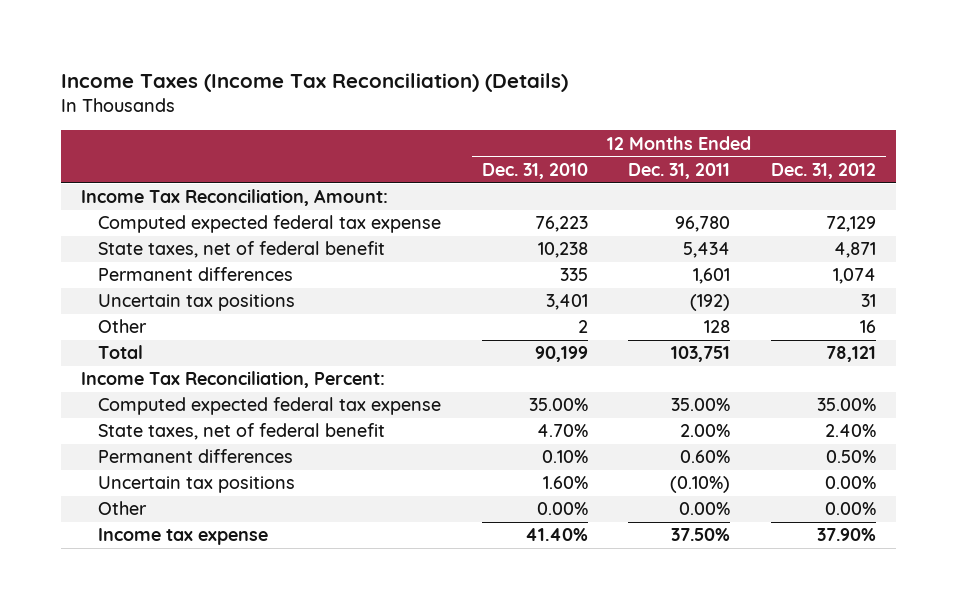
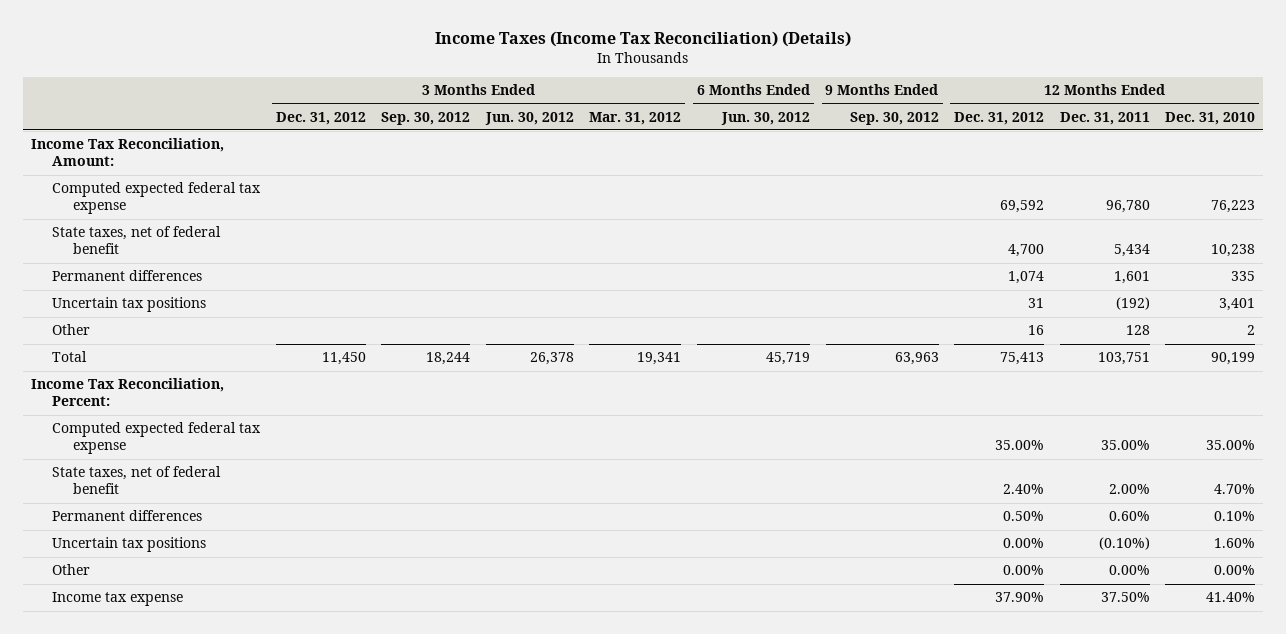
- | 12 Months Ended Dec. 31, 2010 | 12 Months Ended Dec. 31, 2011 | 12 Months Ended Dec. 31, 2012
+ | 3 Months Ended Dec. 31, 2012 | 3 Months Ended Sep. 30, 2012 | 3 Months Ended Jun. 30, 2012 | 3 Months Ended Mar. 31, 2012 | 6 Months Ended Jun. 30, 2012 | 9 Months Ended Sep. 30, 2012 | 12 Months Ended Dec. 31, 2012 | 12 Months Ended Dec. 31, 2011 | 12 Months Ended Dec. 31, 2010
- Computed expected federal tax expense | 76,223 | 96,780 | 72,129
- State taxes, net of federal benefit | 10,238 | 5,434 | 4,871
+ Computed expected federal tax expense | | | | | | | 69,592 | 96,780 | 76,223
+ State taxes, net of federal benefit | | | | | | | 4,700 | 5,434 | 10,238
- Total | 90,199 | 103,751 | 78,121
+ Total | 11,450 | 18,244 | 26,378 | 19,341 | 45,719 | 63,963 | 75,413 | 103,751 | 90,199

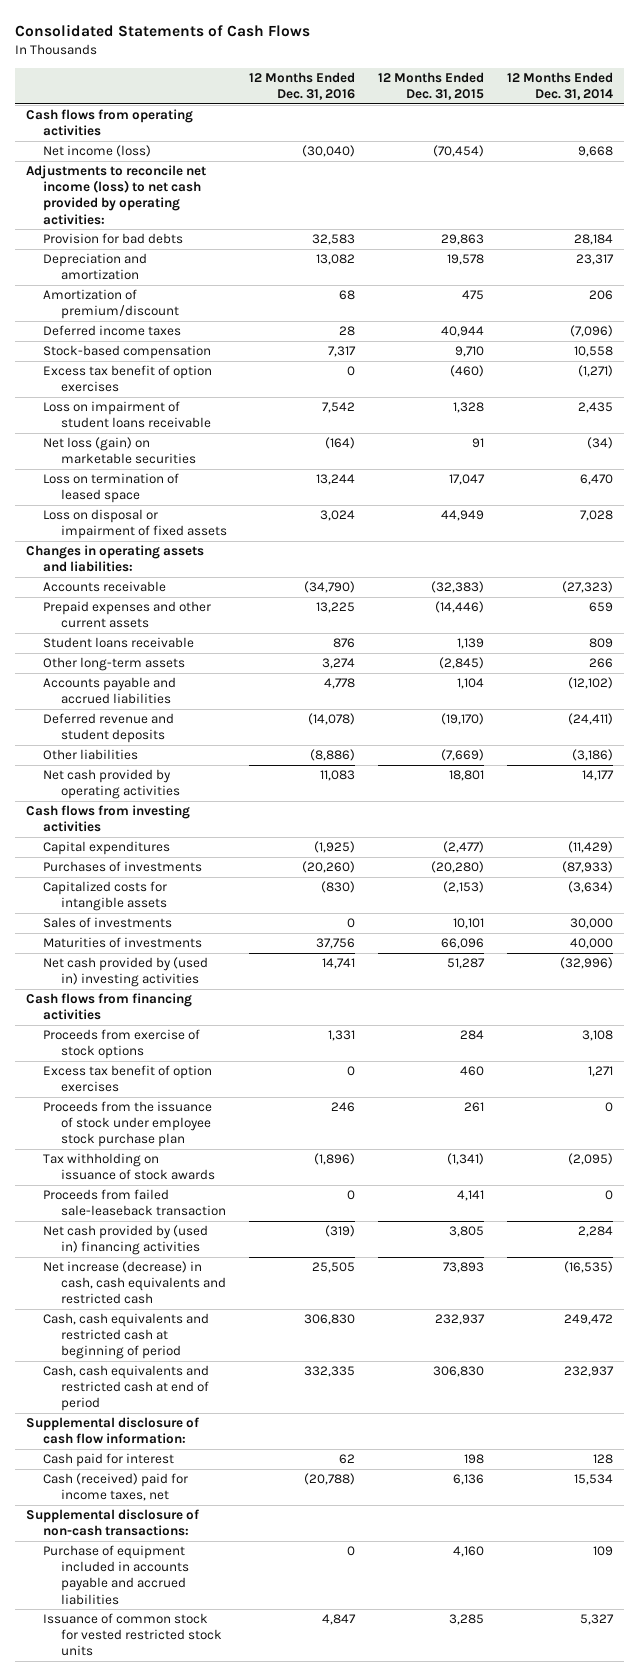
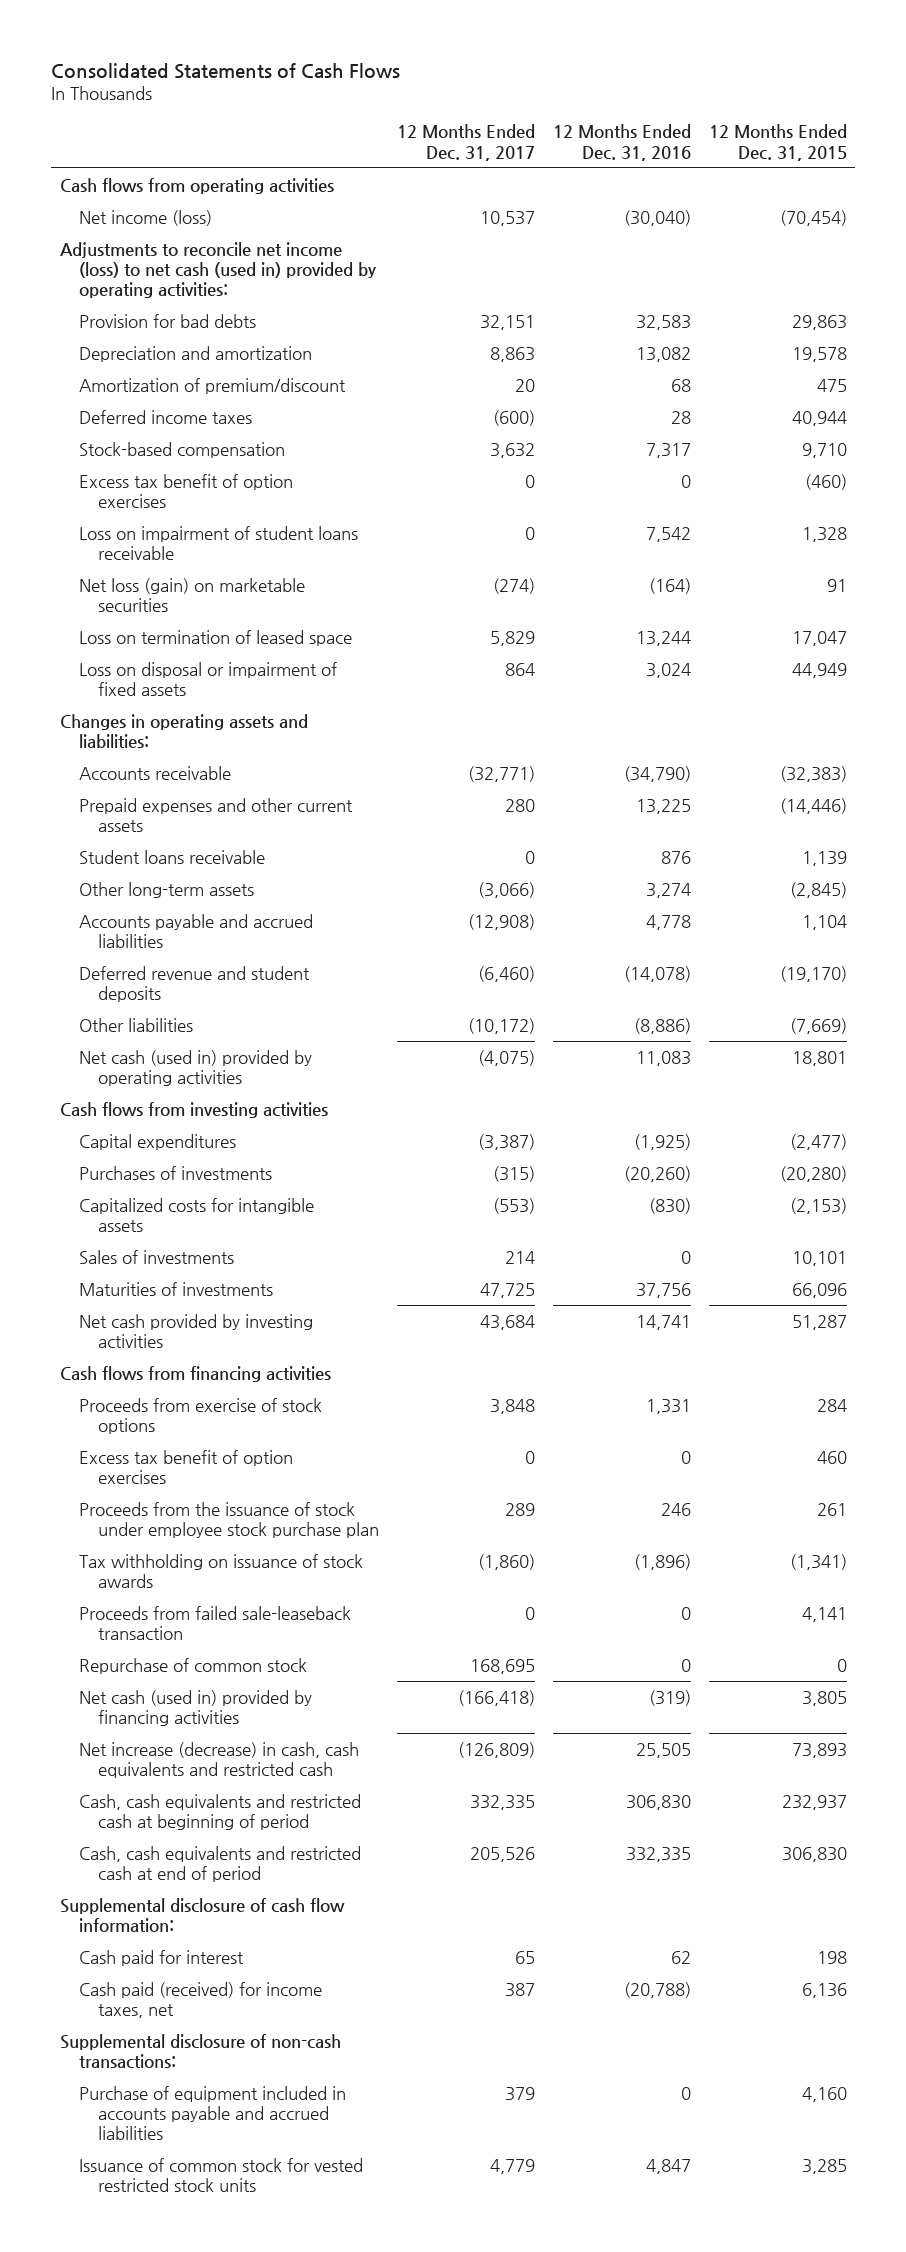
- | 12 Months Ended Dec. 31, 2016 | 12 Months Ended Dec. 31, 2015 | 12 Months Ended Dec. 31, 2014
+ | 12 Months Ended Dec. 31, 2017 | 12 Months Ended Dec. 31, 2016 | 12 Months Ended Dec. 31, 2015
- Adjustments to reconcile net income (loss) to net cash provided by operating activities:
+ Adjustments to reconcile net income (loss) to net cash (used in) provided by operating activities:
- Net cash provided by operating activities | 11,083 | 18,801 | 14,177
+ Net cash (used in) provided by operating activities | (4,075) | 11,083 | 18,801
- Net cash provided by (used in) investing activities | 14,741 | 51,287 | (32,996)
+ Net cash provided by investing activities | 43,684 | 14,741 | 51,287
- Net cash provided by (used in) financing activities | (319) | 3,805 | 2,284
+ Repurchase of common stock | 168,695 | 0 | 0
+ Net cash (used in) provided by financing activities | (166,418) | (319) | 3,805
- Cash (received) paid for income taxes, net | (20,788) | 6,136 | 15,534
+ Cash paid (received) for income taxes, net | 387 | (20,788) | 6,136

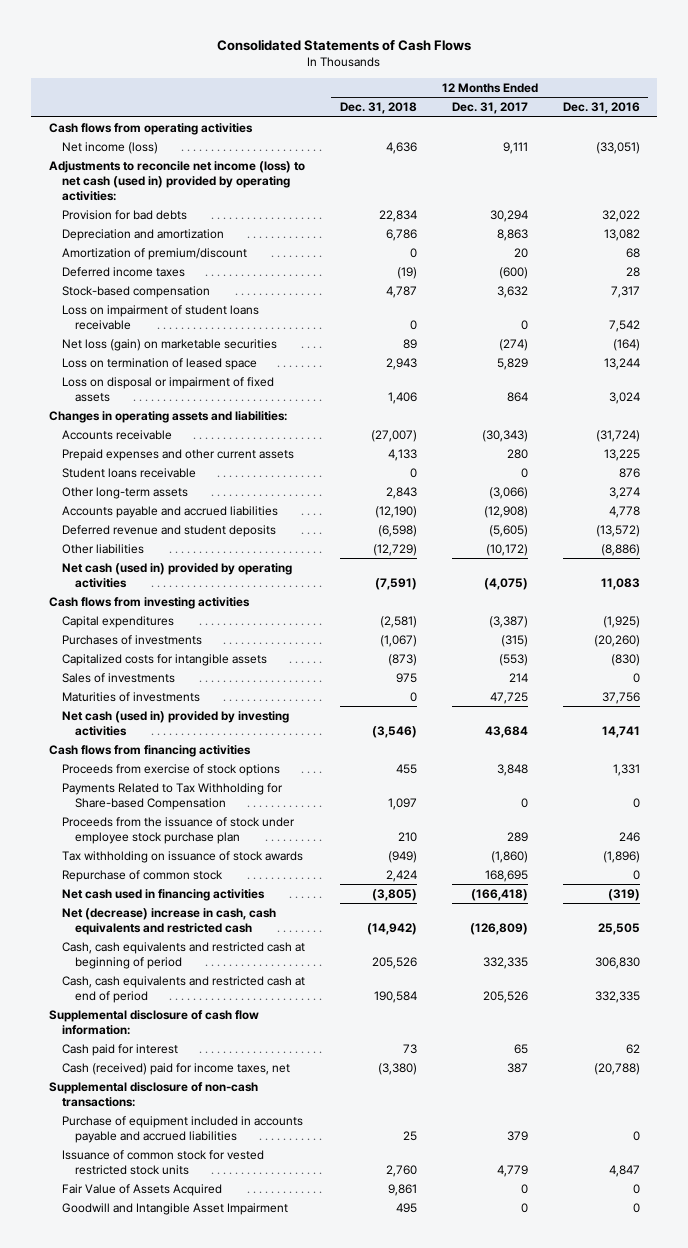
- | 12 Months Ended Dec. 31, 2017 | 12 Months Ended Dec. 31, 2016 | 12 Months Ended Dec. 31, 2015
+ | 12 Months Ended Dec. 31, 2018 | 12 Months Ended Dec. 31, 2017 | 12 Months Ended Dec. 31, 2016
- Net income (loss) | 10,537 | (30,040) | (70,454)
+ Net income (loss) | 4,636 | 9,111 | (33,051)
- Provision for bad debts | 32,151 | 32,583 | 29,863
+ Provision for bad debts | 22,834 | 30,294 | 32,022
- Excess tax benefit of option exercises | 0 | 0 | (460)
- Accounts receivable | (32,771) | (34,790) | (32,383)
+ Accounts receivable | (27,007) | (30,343) | (31,724)
- Deferred revenue and student deposits | (6,460) | (14,078) | (19,170)
+ Deferred revenue and student deposits | (6,598) | (5,605) | (13,572)
- Net cash provided by investing activities | 43,684 | 14,741 | 51,287
+ Net cash (used in) provided by investing activities | (3,546) | 43,684 | 14,741
- Excess tax benefit of option exercises | 0 | 0 | 460
+ Payments Related to Tax Withholding for Share-based Compensation | 1,097 | 0 | 0
- Proceeds from failed sale-leaseback transaction | 0 | 0 | 4,141
- Net cash (used in) provided by financing activities | (166,418) | (319) | 3,805
- Net increase (decrease) in cash, cash equivalents and restricted cash | (126,809) | 25,505 | 73,893
+ Net cash used in financing activities | (3,805) | (166,418) | (319)
+ Net (decrease) increase in cash, cash equivalents and restricted cash | (14,942) | (126,809) | 25,505
- Cash paid (received) for income taxes, net | 387 | (20,788) | 6,136
+ Cash (received) paid for income taxes, net | (3,380) | 387 | (20,788)
+ Fair Value of Assets Acquired | 9,861 | 0 | 0
+ Goodwill and Intangible Asset Impairment | 495 | 0 | 0

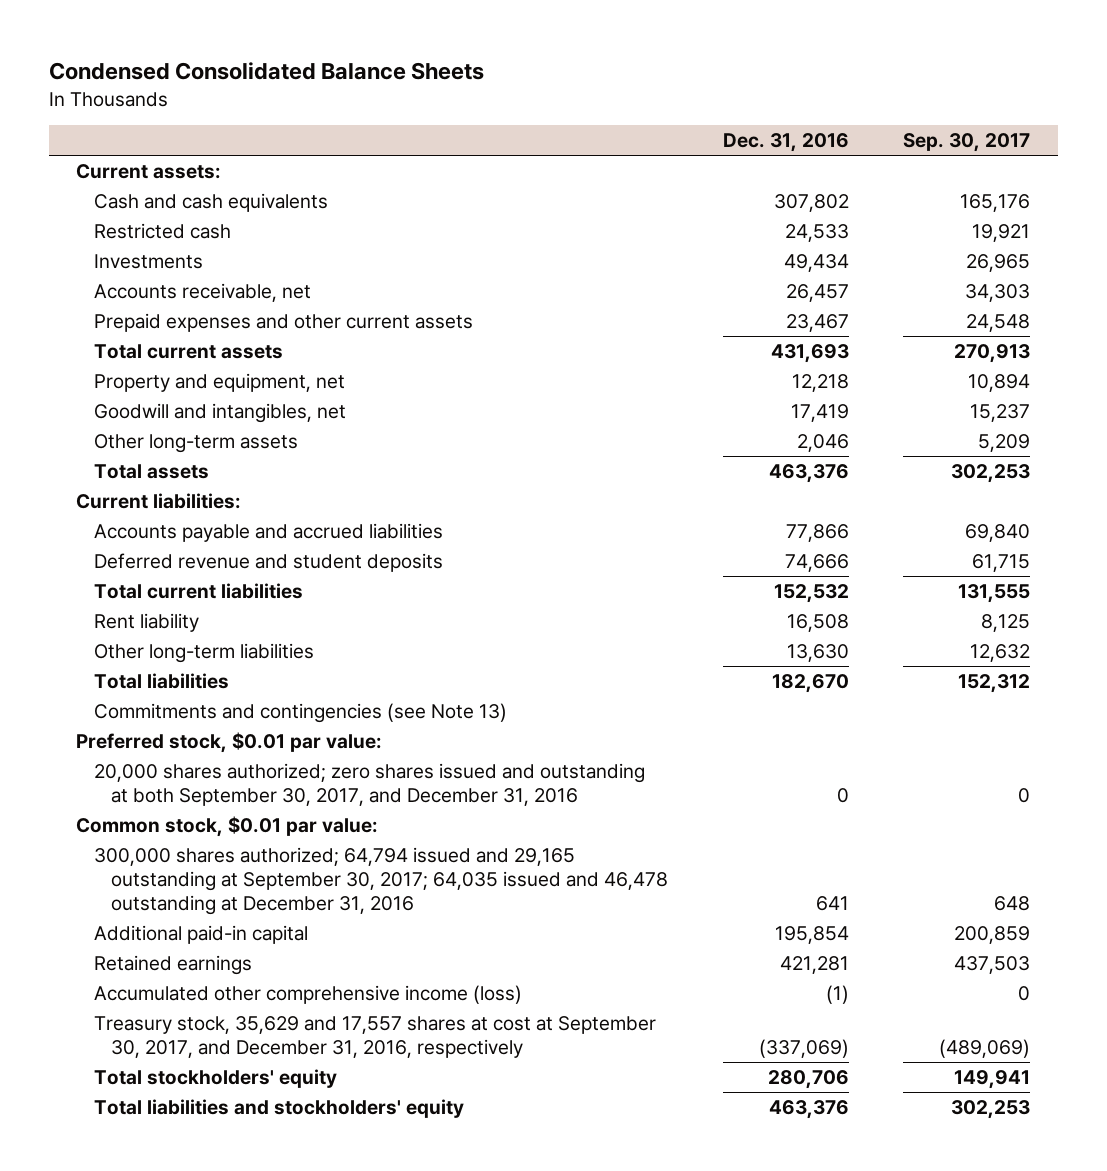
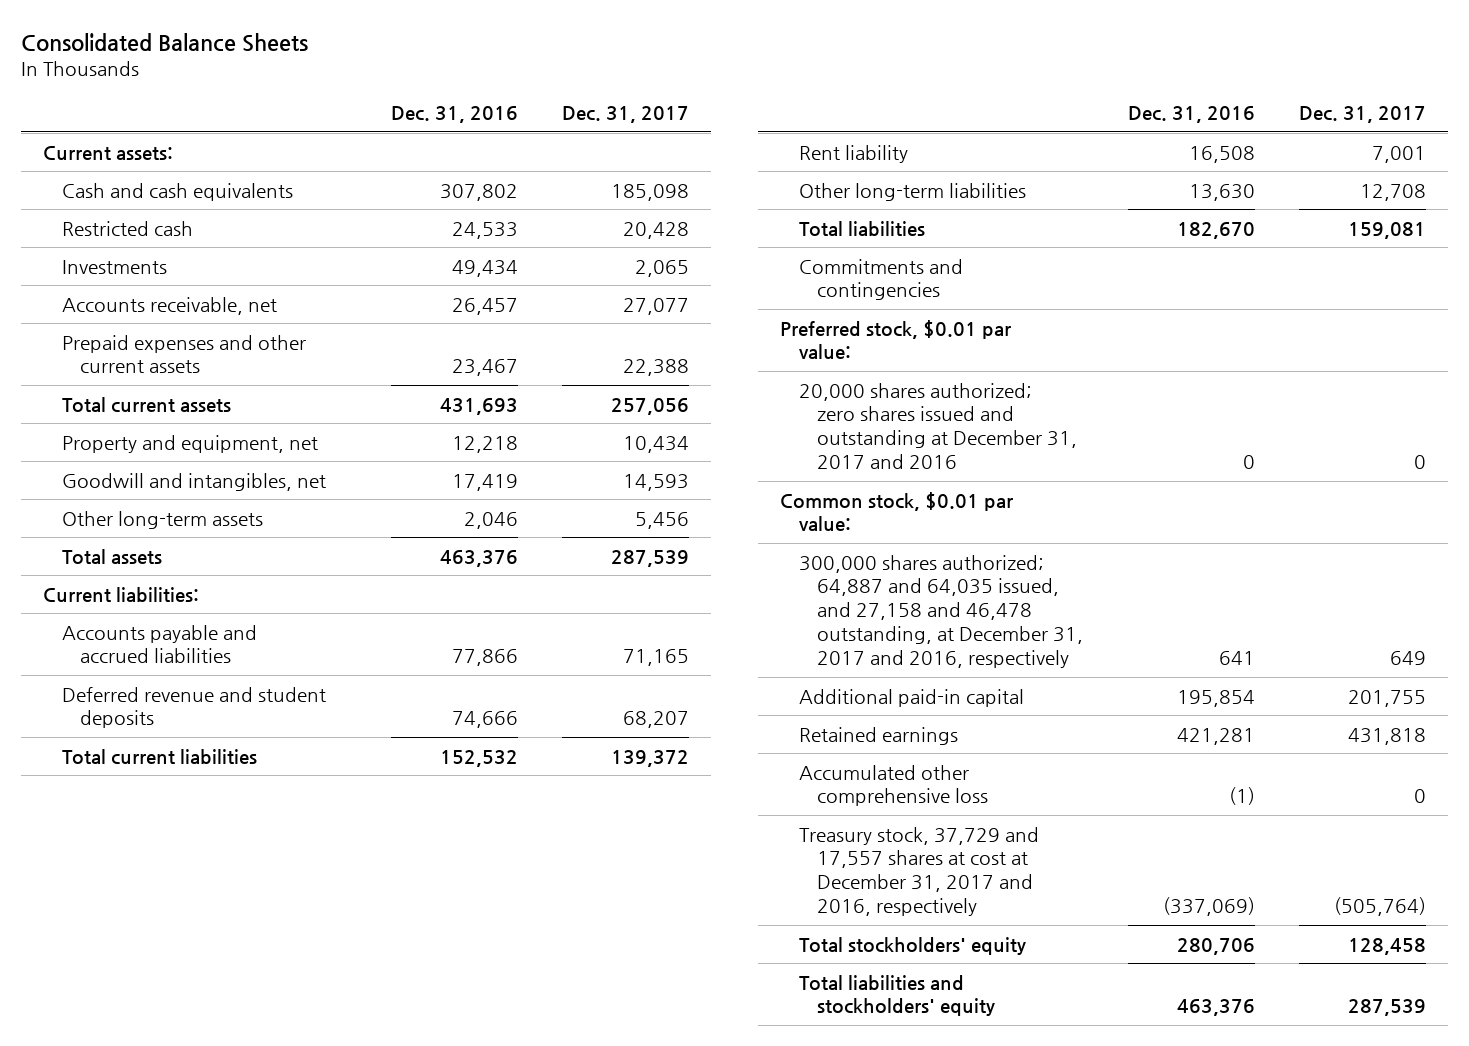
- Condensed Consolidated Balance Sheets
+ Consolidated Balance Sheets
- | Dec. 31, 2016 | Sep. 30, 2017
+ | Dec. 31, 2016 | Dec. 31, 2017
- Commitments and contingencies (see Note 13)
+ Commitments and contingencies
- 20,000 shares authorized; zero shares issued and outstanding at both September 30, 2017, and December 31, 2016 | 0 | 0
+ 20,000 shares authorized; zero shares issued and outstanding at December 31, 2017 and 2016 | 0 | 0
- 300,000 shares authorized; 64,794 issued and 29,165 outstanding at September 30, 2017; 64,035 issued and 46,478 outstanding at December 31, 2016 | 641 | 648
+ 300,000 shares authorized; 64,887 and 64,035 issued, and 27,158 and 46,478 outstanding, at December 31, 2017 and 2016, respectively | 641 | 649
- Accumulated other comprehensive income (loss) | (1) | 0
- Treasury stock, 35,629 and 17,557 shares at cost at September 30, 2017, and December 31, 2016, respectively | (337,069) | (489,069)
+ Accumulated other comprehensive loss | (1) | 0
+ Treasury stock, 37,729 and 17,557 shares at cost at December 31, 2017 and 2016, respectively | (337,069) | (505,764)

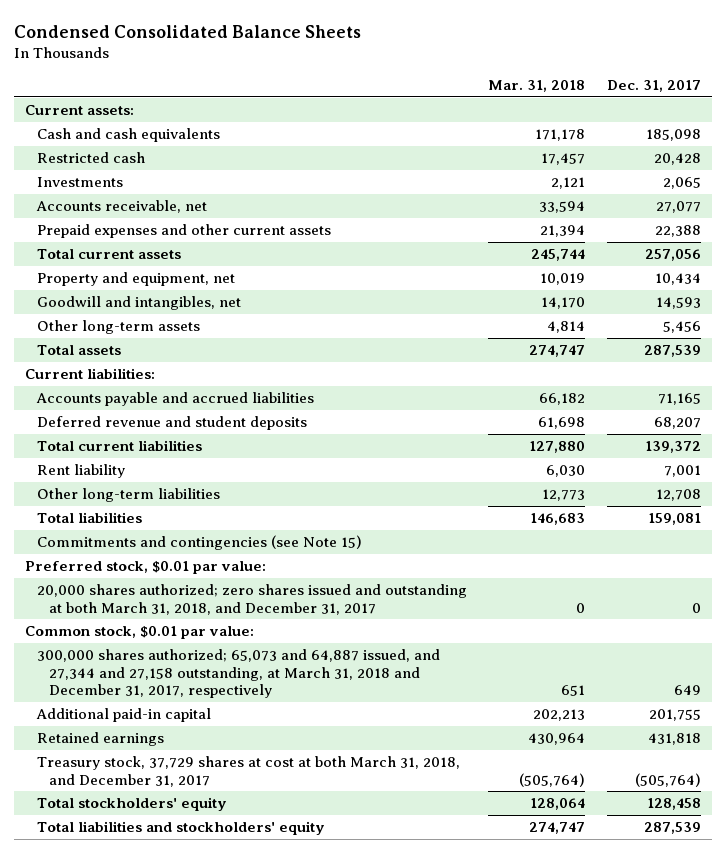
- Consolidated Balance Sheets
+ Condensed Consolidated Balance Sheets
- | Dec. 31, 2016 | Dec. 31, 2017
+ | Mar. 31, 2018 | Dec. 31, 2017
- Commitments and contingencies
+ Commitments and contingencies (see Note 15)
- 20,000 shares authorized; zero shares issued and outstanding at December 31, 2017 and 2016 | 0 | 0
+ 20,000 shares authorized; zero shares issued and outstanding at both March 31, 2018, and December 31, 2017 | 0 | 0
- 300,000 shares authorized; 64,887 and 64,035 issued, and 27,158 and 46,478 outstanding, at December 31, 2017 and 2016, respectively | 641 | 649
+ 300,000 shares authorized; 65,073 and 64,887 issued, and 27,344 and 27,158 outstanding, at March 31, 2018 and December 31, 2017, respectively | 651 | 649
- Accumulated other comprehensive loss | (1) | 0
- Treasury stock, 37,729 and 17,557 shares at cost at December 31, 2017 and 2016, respectively | (337,069) | (505,764)
+ Treasury stock, 37,729 shares at cost at both March 31, 2018, and December 31, 2017 | (505,764) | (505,764)

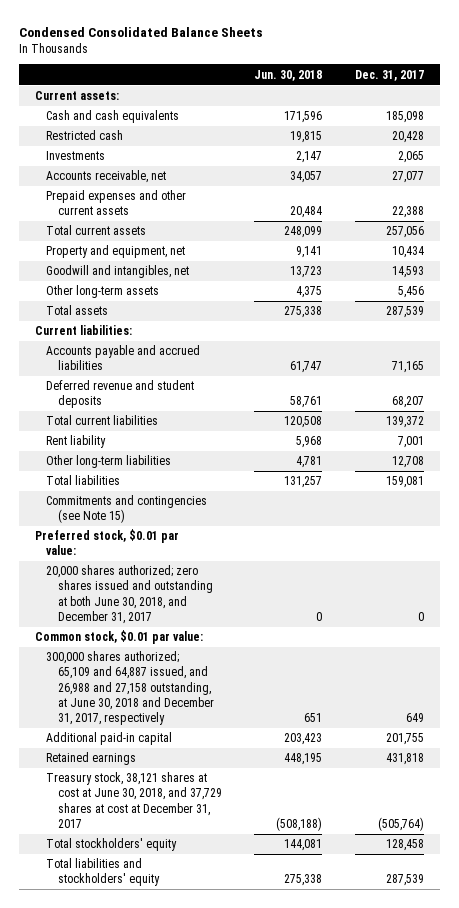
- | Mar. 31, 2018 | Dec. 31, 2017
+ | Jun. 30, 2018 | Dec. 31, 2017
- 20,000 shares authorized; zero shares issued and outstanding at both March 31, 2018, and December 31, 2017 | 0 | 0
+ 20,000 shares authorized; zero shares issued and outstanding at both June 30, 2018, and December 31, 2017 | 0 | 0
- 300,000 shares authorized; 65,073 and 64,887 issued, and 27,344 and 27,158 outstanding, at March 31, 2018 and December 31, 2017, respectively | 651 | 649
+ 300,000 shares authorized; 65,109 and 64,887 issued, and 26,988 and 27,158 outstanding, at June 30, 2018 and December 31, 2017, respectively | 651 | 649
- Treasury stock, 37,729 shares at cost at both March 31, 2018, and December 31, 2017 | (505,764) | (505,764)
+ Treasury stock, 38,121 shares at cost at June 30, 2018, and 37,729 shares at cost at December 31, 2017 | (508,188) | (505,764)

